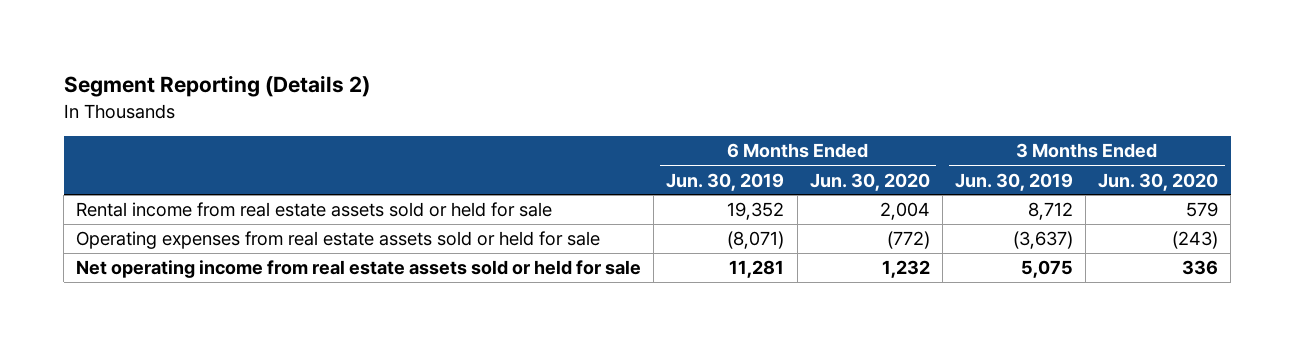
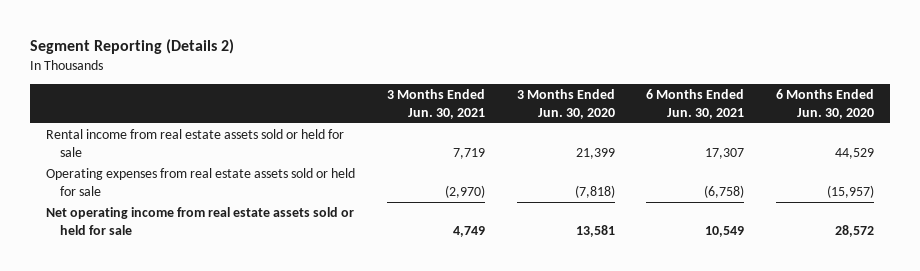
- | 6 Months Ended Jun. 30, 2019 | 6 Months Ended Jun. 30, 2020 | 3 Months Ended Jun. 30, 2019 | 3 Months Ended Jun. 30, 2020
+ | 3 Months Ended Jun. 30, 2021 | 3 Months Ended Jun. 30, 2020 | 6 Months Ended Jun. 30, 2021 | 6 Months Ended Jun. 30, 2020
- Rental income from real estate assets sold or held for sale | 19,352 | 2,004 | 8,712 | 579
- Operating expenses from real estate assets sold or held for sale | (8,071) | (772) | (3,637) | (243)
- Net operating income from real estate assets sold or held for sale | 11,281 | 1,232 | 5,075 | 336
+ Rental income from real estate assets sold or held for sale | 7,719 | 21,399 | 17,307 | 44,529
+ Operating expenses from real estate assets sold or held for sale | (2,970) | (7,818) | (6,758) | (15,957)
+ Net operating income from real estate assets sold or held for sale | 4,749 | 13,581 | 10,549 | 28,572

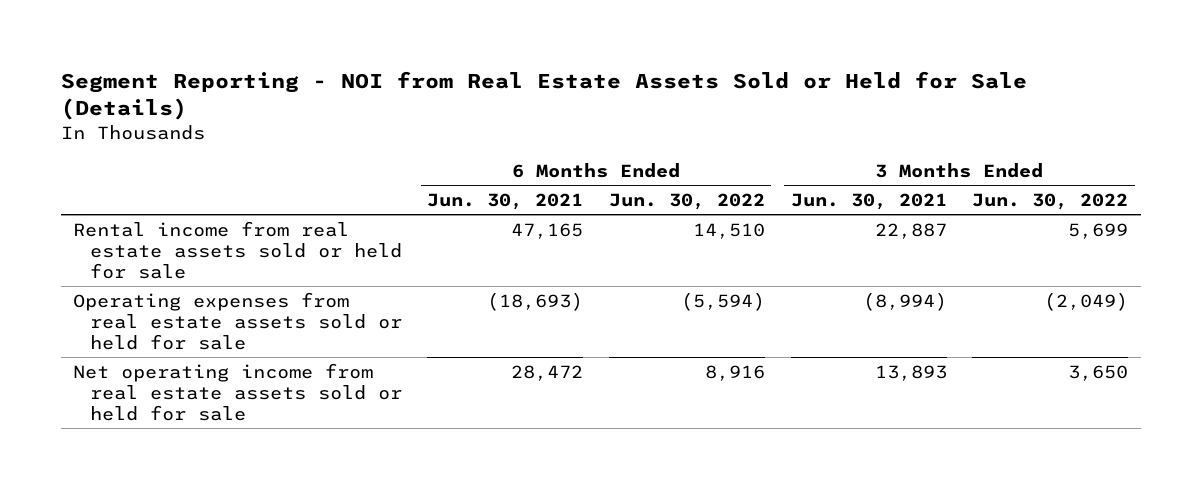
- Segment Reporting (Details 2)
+ Segment Reporting - NOI from Real Estate Assets Sold or Held for Sale (Details)
- | 3 Months Ended Jun. 30, 2021 | 3 Months Ended Jun. 30, 2020 | 6 Months Ended Jun. 30, 2021 | 6 Months Ended Jun. 30, 2020
+ | 6 Months Ended Jun. 30, 2021 | 6 Months Ended Jun. 30, 2022 | 3 Months Ended Jun. 30, 2021 | 3 Months Ended Jun. 30, 2022
- Rental income from real estate assets sold or held for sale | 7,719 | 21,399 | 17,307 | 44,529
- Operating expenses from real estate assets sold or held for sale | (2,970) | (7,818) | (6,758) | (15,957)
- Net operating income from real estate assets sold or held for sale | 4,749 | 13,581 | 10,549 | 28,572
+ Rental income from real estate assets sold or held for sale | 47,165 | 14,510 | 22,887 | 5,699
+ Operating expenses from real estate assets sold or held for sale | (18,693) | (5,594) | (8,994) | (2,049)
+ Net operating income from real estate assets sold or held for sale | 28,472 | 8,916 | 13,893 | 3,650

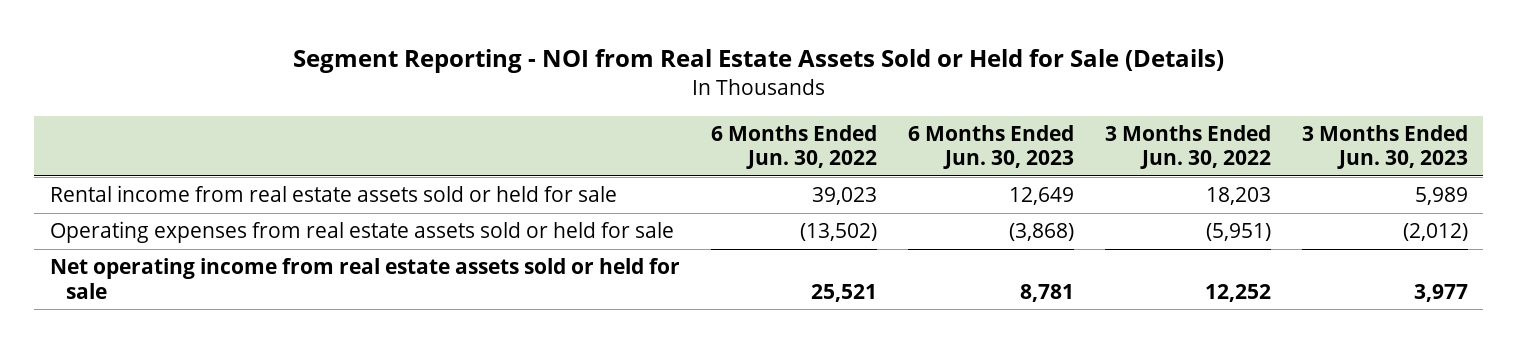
- | 6 Months Ended Jun. 30, 2021 | 6 Months Ended Jun. 30, 2022 | 3 Months Ended Jun. 30, 2021 | 3 Months Ended Jun. 30, 2022
+ | 6 Months Ended Jun. 30, 2022 | 6 Months Ended Jun. 30, 2023 | 3 Months Ended Jun. 30, 2022 | 3 Months Ended Jun. 30, 2023
- Rental income from real estate assets sold or held for sale | 47,165 | 14,510 | 22,887 | 5,699
- Operating expenses from real estate assets sold or held for sale | (18,693) | (5,594) | (8,994) | (2,049)
- Net operating income from real estate assets sold or held for sale | 28,472 | 8,916 | 13,893 | 3,650
+ Rental income from real estate assets sold or held for sale | 39,023 | 12,649 | 18,203 | 5,989
+ Operating expenses from real estate assets sold or held for sale | (13,502) | (3,868) | (5,951) | (2,012)
+ Net operating income from real estate assets sold or held for sale | 25,521 | 8,781 | 12,252 | 3,977

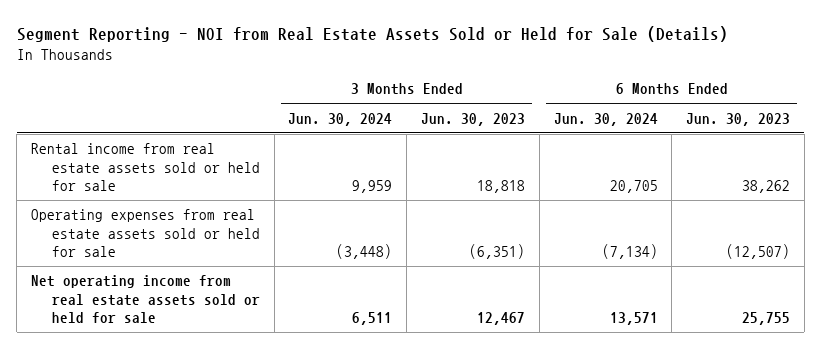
- | 6 Months Ended Jun. 30, 2022 | 6 Months Ended Jun. 30, 2023 | 3 Months Ended Jun. 30, 2022 | 3 Months Ended Jun. 30, 2023
+ | 3 Months Ended Jun. 30, 2024 | 3 Months Ended Jun. 30, 2023 | 6 Months Ended Jun. 30, 2024 | 6 Months Ended Jun. 30, 2023
- Rental income from real estate assets sold or held for sale | 39,023 | 12,649 | 18,203 | 5,989
- Operating expenses from real estate assets sold or held for sale | (13,502) | (3,868) | (5,951) | (2,012)
- Net operating income from real estate assets sold or held for sale | 25,521 | 8,781 | 12,252 | 3,977
+ Rental income from real estate assets sold or held for sale | 9,959 | 18,818 | 20,705 | 38,262
+ Operating expenses from real estate assets sold or held for sale | (3,448) | (6,351) | (7,134) | (12,507)
+ Net operating income from real estate assets sold or held for sale | 6,511 | 12,467 | 13,571 | 25,755

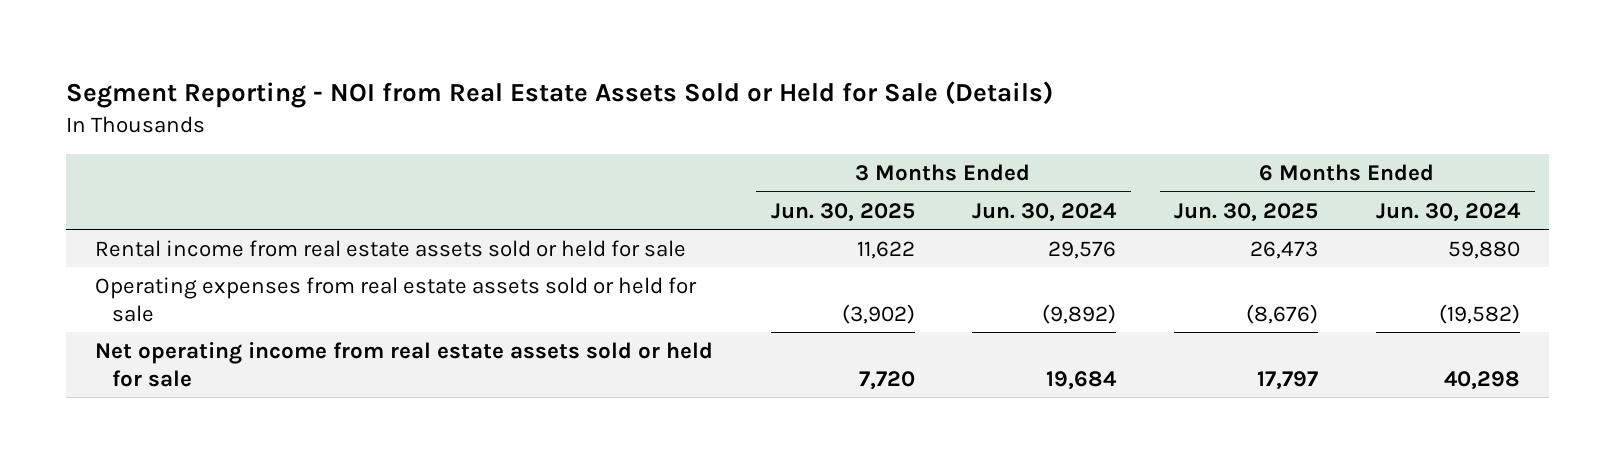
- | 3 Months Ended Jun. 30, 2024 | 3 Months Ended Jun. 30, 2023 | 6 Months Ended Jun. 30, 2024 | 6 Months Ended Jun. 30, 2023
+ | 3 Months Ended Jun. 30, 2025 | 3 Months Ended Jun. 30, 2024 | 6 Months Ended Jun. 30, 2025 | 6 Months Ended Jun. 30, 2024
- Rental income from real estate assets sold or held for sale | 9,959 | 18,818 | 20,705 | 38,262
- Operating expenses from real estate assets sold or held for sale | (3,448) | (6,351) | (7,134) | (12,507)
- Net operating income from real estate assets sold or held for sale | 6,511 | 12,467 | 13,571 | 25,755
+ Rental income from real estate assets sold or held for sale | 11,622 | 29,576 | 26,473 | 59,880
+ Operating expenses from real estate assets sold or held for sale | (3,902) | (9,892) | (8,676) | (19,582)
+ Net operating income from real estate assets sold or held for sale | 7,720 | 19,684 | 17,797 | 40,298

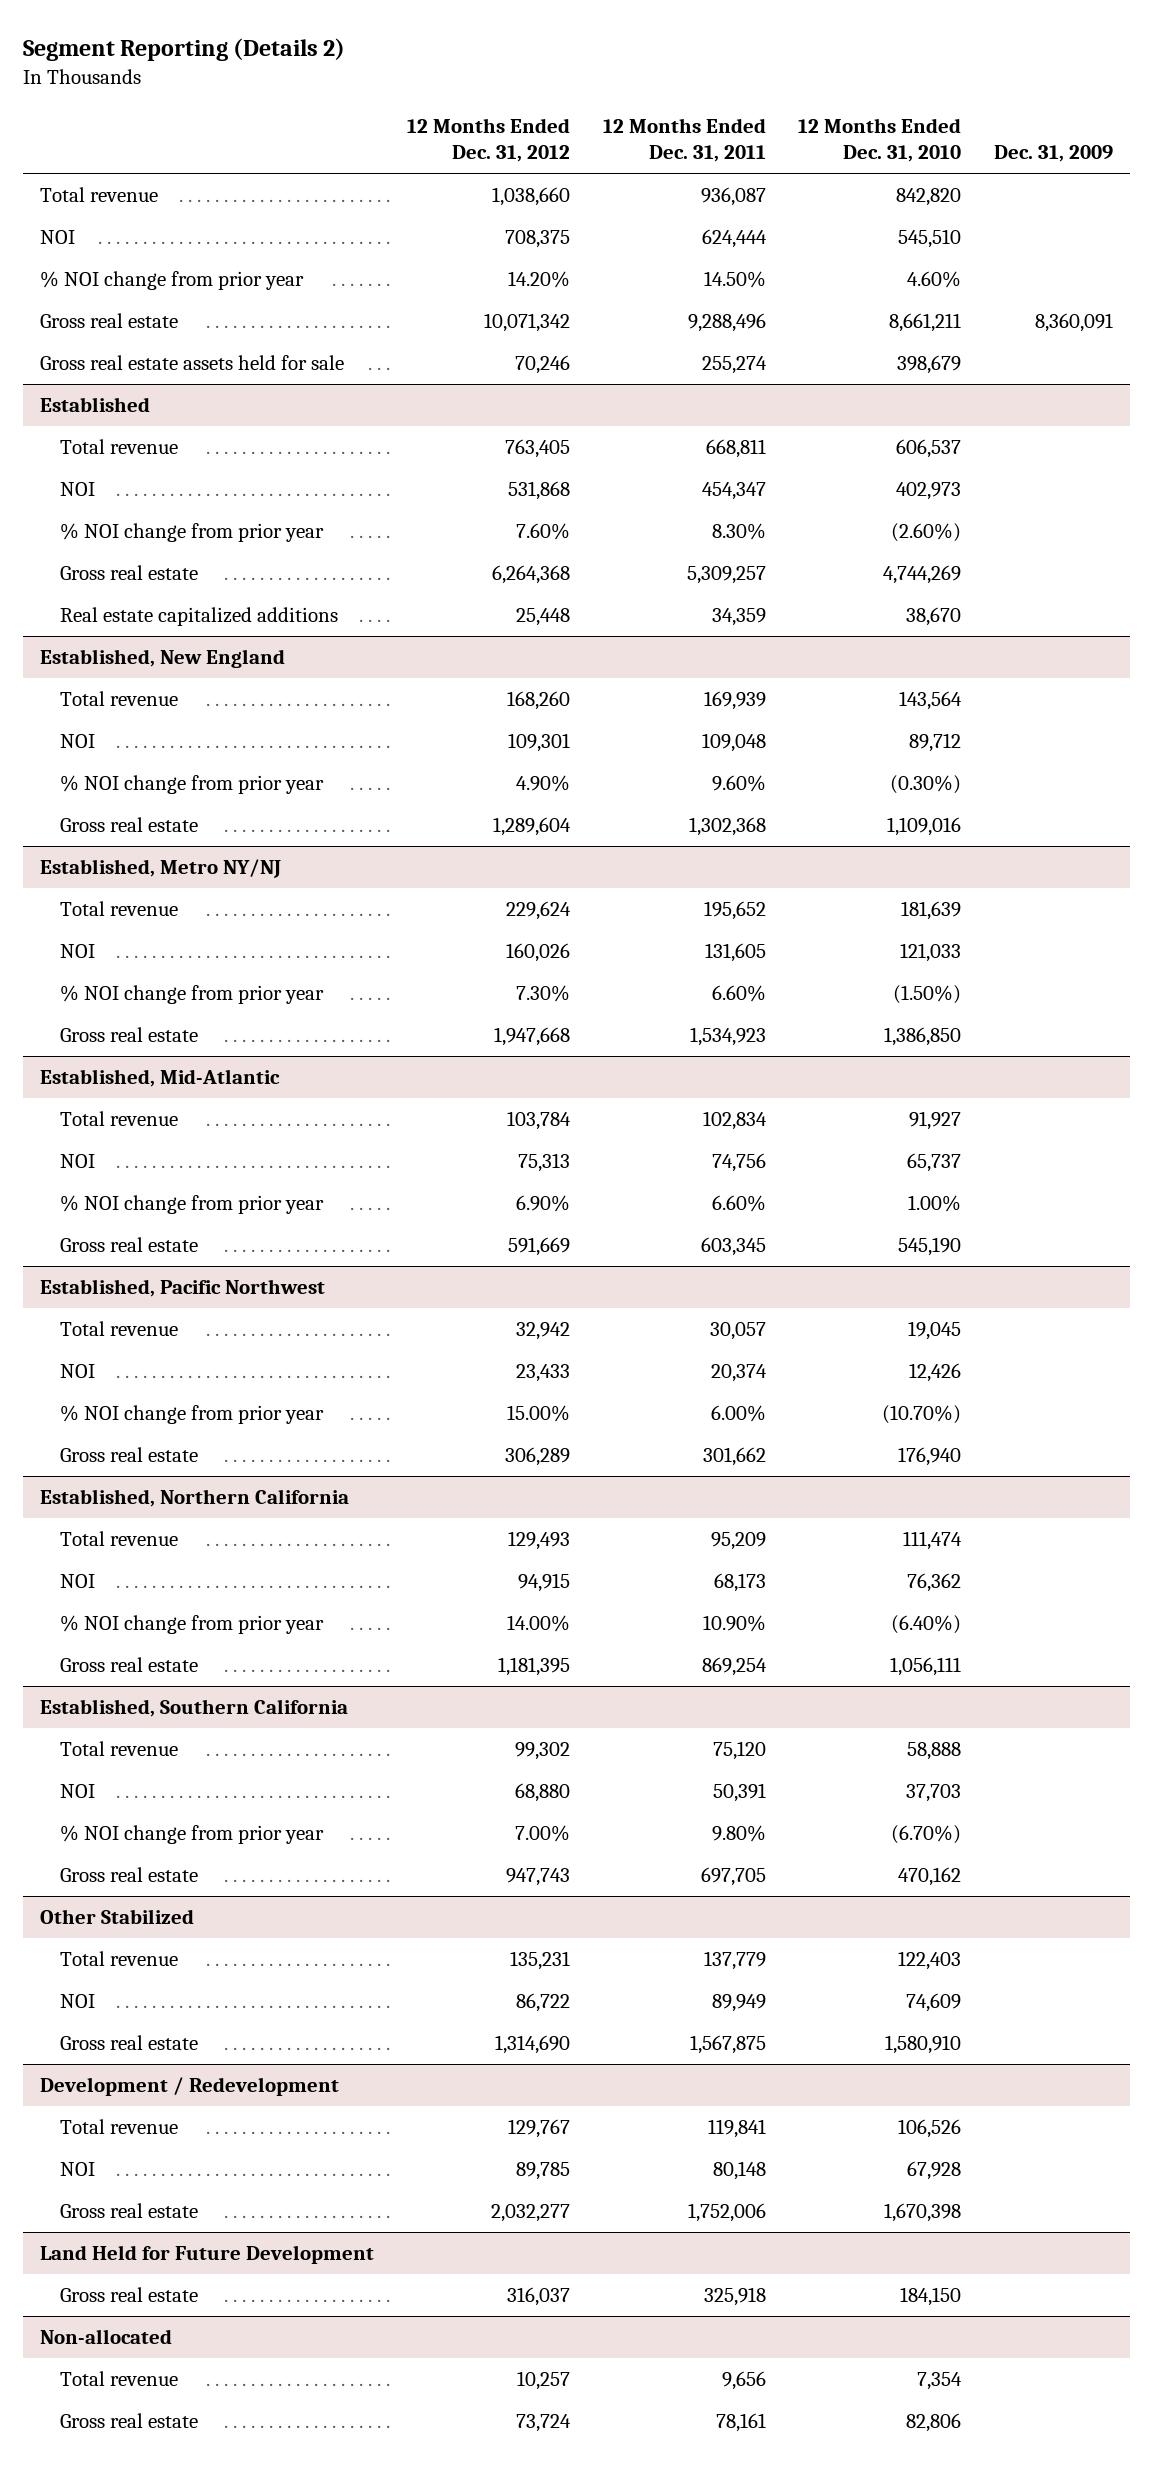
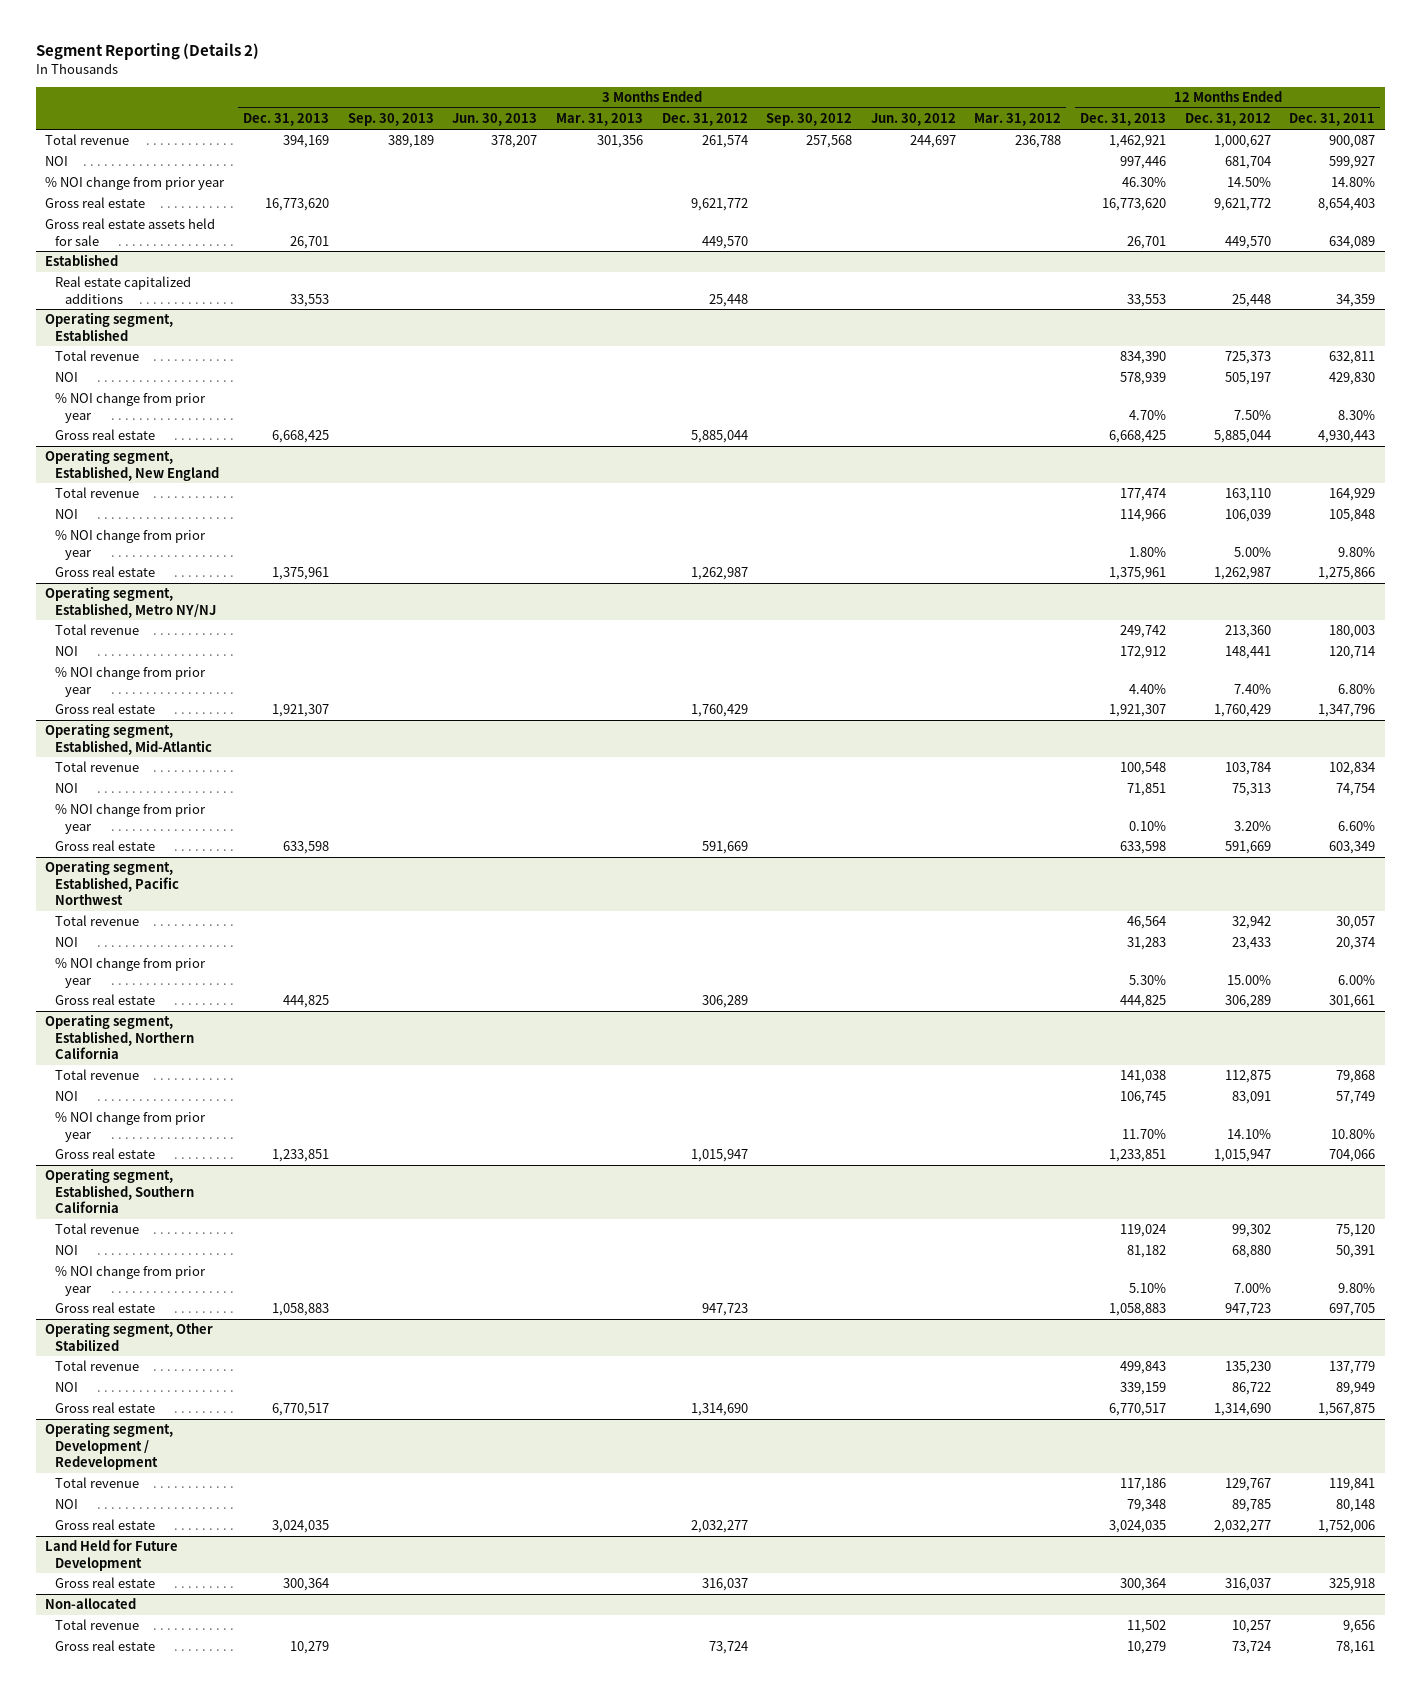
- | 12 Months Ended Dec. 31, 2012 | 12 Months Ended Dec. 31, 2011 | 12 Months Ended Dec. 31, 2010 | Dec. 31, 2009
+ | 3 Months Ended Dec. 31, 2013 | 3 Months Ended Sep. 30, 2013 | 3 Months Ended Jun. 30, 2013 | 3 Months Ended Mar. 31, 2013 | 3 Months Ended Dec. 31, 2012 | 3 Months Ended Sep. 30, 2012 | 3 Months Ended Jun. 30, 2012 | 3 Months Ended Mar. 31, 2012 | 12 Months Ended Dec. 31, 2013 | 12 Months Ended Dec. 31, 2012 | 12 Months Ended Dec. 31, 2011
- Total revenue | 1,038,660 | 936,087 | 842,820 |
- NOI | 708,375 | 624,444 | 545,510 |
- % NOI change from prior year | 14.20% | 14.50% | 4.60% |
- Gross real estate | 10,071,342 | 9,288,496 | 8,661,211 | 8,360,091
- Gross real estate assets held for sale | 70,246 | 255,274 | 398,679 |
+ Total revenue | 394,169 | 389,189 | 378,207 | 301,356 | 261,574 | 257,568 | 244,697 | 236,788 | 1,462,921 | 1,000,627 | 900,087
+ NOI | | | | | | | | | 997,446 | 681,704 | 599,927
+ % NOI change from prior year | | | | | | | | | 46.30% | 14.50% | 14.80%
+ Gross real estate | 16,773,620 | | | | 9,621,772 | | | | 16,773,620 | 9,621,772 | 8,654,403
+ Gross real estate assets held for sale | 26,701 | | | | 449,570 | | | | 26,701 | 449,570 | 634,089
@ Established
- Total revenue | 763,405 | 668,811 | 606,537 |
- NOI | 531,868 | 454,347 | 402,973 |
- % NOI change from prior year | 7.60% | 8.30% | (2.60%) |
- Gross real estate | 6,264,368 | 5,309,257 | 4,744,269 |
- Established, New England
- Total revenue | 168,260 | 169,939 | 143,564 |
- NOI | 109,301 | 109,048 | 89,712 |
- % NOI change from prior year | 4.90% | 9.60% | (0.30%) |
- Gross real estate | 1,289,604 | 1,302,368 | 1,109,016 |
- Established, Metro NY/NJ
- Total revenue | 229,624 | 195,652 | 181,639 |
- NOI | 160,026 | 131,605 | 121,033 |
- % NOI change from prior year | 7.30% | 6.60% | (1.50%) |
- Gross real estate | 1,947,668 | 1,534,923 | 1,386,850 |
- Established, Mid-Atlantic
+ Operating segment, Established
+ Total revenue | | | | | | | | | 834,390 | 725,373 | 632,811
+ NOI | | | | | | | | | 578,939 | 505,197 | 429,830
+ % NOI change from prior year | | | | | | | | | 4.70% | 7.50% | 8.30%
+ Gross real estate | 6,668,425 | | | | 5,885,044 | | | | 6,668,425 | 5,885,044 | 4,930,443
+ Operating segment, Established, New England
+ Total revenue | | | | | | | | | 177,474 | 163,110 | 164,929
+ NOI | | | | | | | | | 114,966 | 106,039 | 105,848
+ % NOI change from prior year | | | | | | | | | 1.80% | 5.00% | 9.80%
+ Gross real estate | 1,375,961 | | | | 1,262,987 | | | | 1,375,961 | 1,262,987 | 1,275,866
+ Operating segment, Established, Metro NY/NJ
+ Total revenue | | | | | | | | | 249,742 | 213,360 | 180,003
+ NOI | | | | | | | | | 172,912 | 148,441 | 120,714
+ % NOI change from prior year | | | | | | | | | 4.40% | 7.40% | 6.80%
+ Gross real estate | 1,921,307 | | | | 1,760,429 | | | | 1,921,307 | 1,760,429 | 1,347,796
+ Operating segment, Established, Mid-Atlantic
- NOI | 75,313 | 74,756 | 65,737 |
- % NOI change from prior year | 6.90% | 6.60% | 1.00% |
- Gross real estate | 591,669 | 603,345 | 545,190 |
- Established, Pacific Northwest
+ NOI | | | | | | | | | 71,851 | 75,313 | 74,754
+ % NOI change from prior year | | | | | | | | | 0.10% | 3.20% | 6.60%
+ Gross real estate | 633,598 | | | | 591,669 | | | | 633,598 | 591,669 | 603,349
+ Operating segment, Established, Pacific Northwest
- Gross real estate | 306,289 | 301,662 | 176,940 |
- Established, Northern California
- Total revenue | 129,493 | 95,209 | 111,474 |
- NOI | 94,915 | 68,173 | 76,362 |
- % NOI change from prior year | 14.00% | 10.90% | (6.40%) |
- Gross real estate | 1,181,395 | 869,254 | 1,056,111 |
- Established, Southern California
+ Gross real estate | 444,825 | | | | 306,289 | | | | 444,825 | 306,289 | 301,661
+ Operating segment, Established, Northern California
+ Total revenue | | | | | | | | | 141,038 | 112,875 | 79,868
+ NOI | | | | | | | | | 106,745 | 83,091 | 57,749
+ % NOI change from prior year | | | | | | | | | 11.70% | 14.10% | 10.80%
+ Gross real estate | 1,233,851 | | | | 1,015,947 | | | | 1,233,851 | 1,015,947 | 704,066
+ Operating segment, Established, Southern California
- Gross real estate | 947,743 | 697,705 | 470,162 |
- Other Stabilized
- Total revenue | 135,231 | 137,779 | 122,403 |
+ Gross real estate | 1,058,883 | | | | 947,723 | | | | 1,058,883 | 947,723 | 697,705
+ Operating segment, Other Stabilized
+ Total revenue | | | | | | | | | 499,843 | 135,230 | 137,779
- Development / Redevelopment
+ Operating segment, Development / Redevelopment

